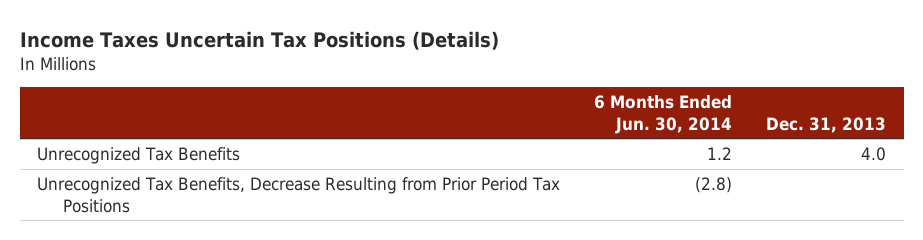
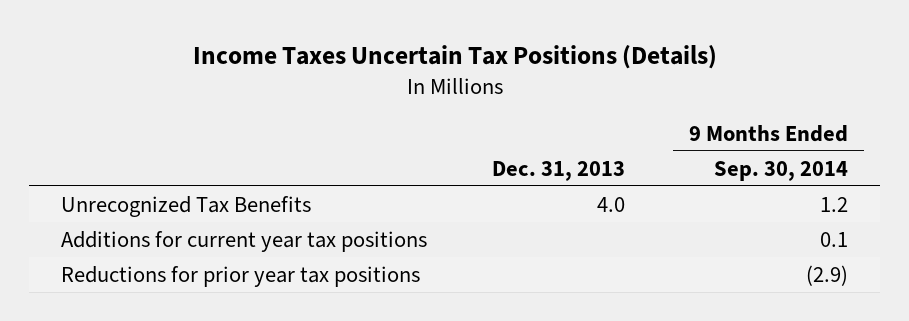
- | 6 Months Ended Jun. 30, 2014 | Dec. 31, 2013
+ | Dec. 31, 2013 | 9 Months Ended Sep. 30, 2014
- Unrecognized Tax Benefits, Decrease Resulting from Prior Period Tax Positions | (2.8) |
+ Additions for current year tax positions | | 0.1
+ Reductions for prior year tax positions | | (2.9)

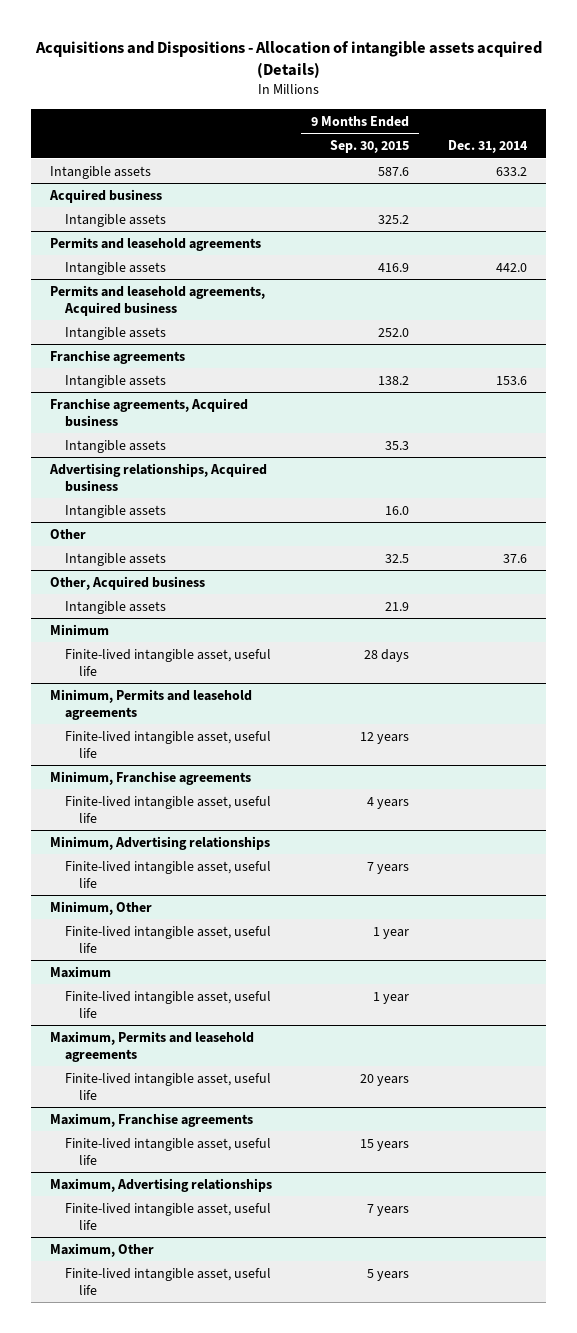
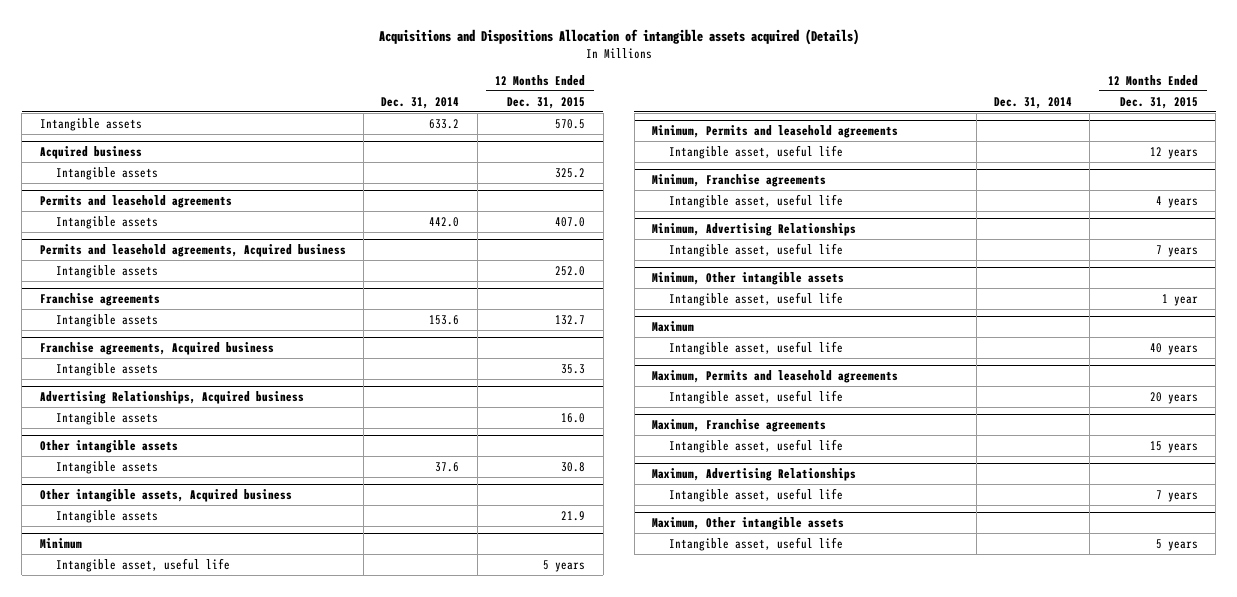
- Acquisitions and Dispositions - Allocation of intangible assets acquired (Details)
+ Acquisitions and Dispositions Allocation of intangible assets acquired (Details)
- | 9 Months Ended Sep. 30, 2015 | Dec. 31, 2014
+ | Dec. 31, 2014 | 12 Months Ended Dec. 31, 2015
- Advertising relationships, Acquired business
+ Advertising Relationships, Acquired business
- Other
+ Other intangible assets
- Other, Acquired business
+ Other intangible assets, Acquired business
@ Minimum
- Finite-lived intangible asset, useful life | 28 days |
+ Intangible asset, useful life | | 5 years
@ Minimum, Permits and leasehold agreements
- Finite-lived intangible asset, useful life | 12 years |
+ Intangible asset, useful life | | 12 years
@ Minimum, Franchise agreements
- Finite-lived intangible asset, useful life | 4 years |
- Minimum, Advertising relationships
- Finite-lived intangible asset, useful life | 7 years |
- Minimum, Other
- Finite-lived intangible asset, useful life | 1 year |
@ Minimum, Franchise agreements
+ Intangible asset, useful life | | 4 years
+ Minimum, Advertising Relationships
+ Intangible asset, useful life | | 7 years
+ Minimum, Other intangible assets
+ Intangible asset, useful life | | 1 year
@ Maximum
- Finite-lived intangible asset, useful life | 1 year |
+ Intangible asset, useful life | | 40 years
@ Maximum, Permits and leasehold agreements
- Finite-lived intangible asset, useful life | 20 years |
+ Intangible asset, useful life | | 20 years
@ Maximum, Franchise agreements
- Finite-lived intangible asset, useful life | 15 years |
- Maximum, Advertising relationships
- Finite-lived intangible asset, useful life | 7 years |
- Maximum, Other
- Finite-lived intangible asset, useful life | 5 years |
@ Maximum, Franchise agreements
+ Intangible asset, useful life | | 15 years
+ Maximum, Advertising Relationships
+ Intangible asset, useful life | | 7 years
+ Maximum, Other intangible assets
+ Intangible asset, useful life | | 5 years

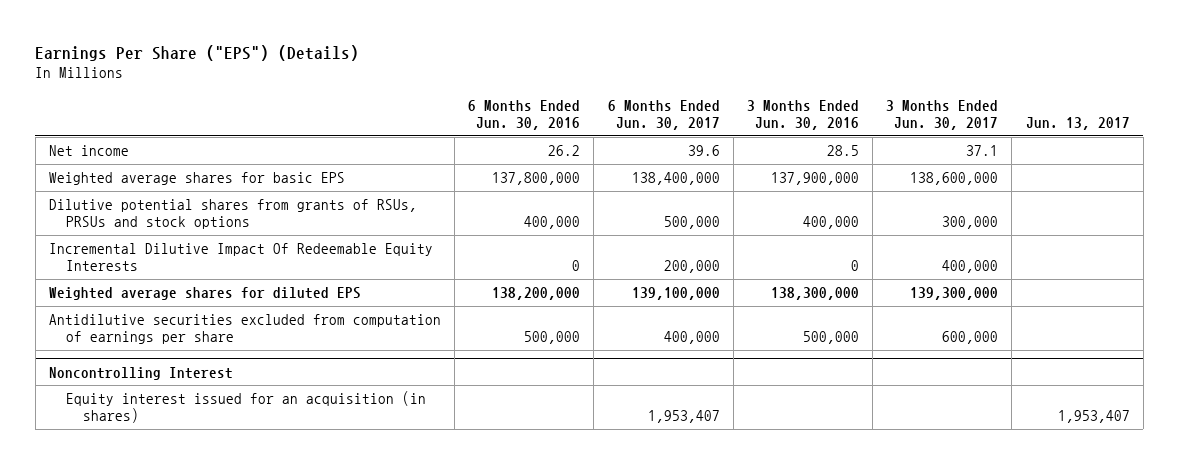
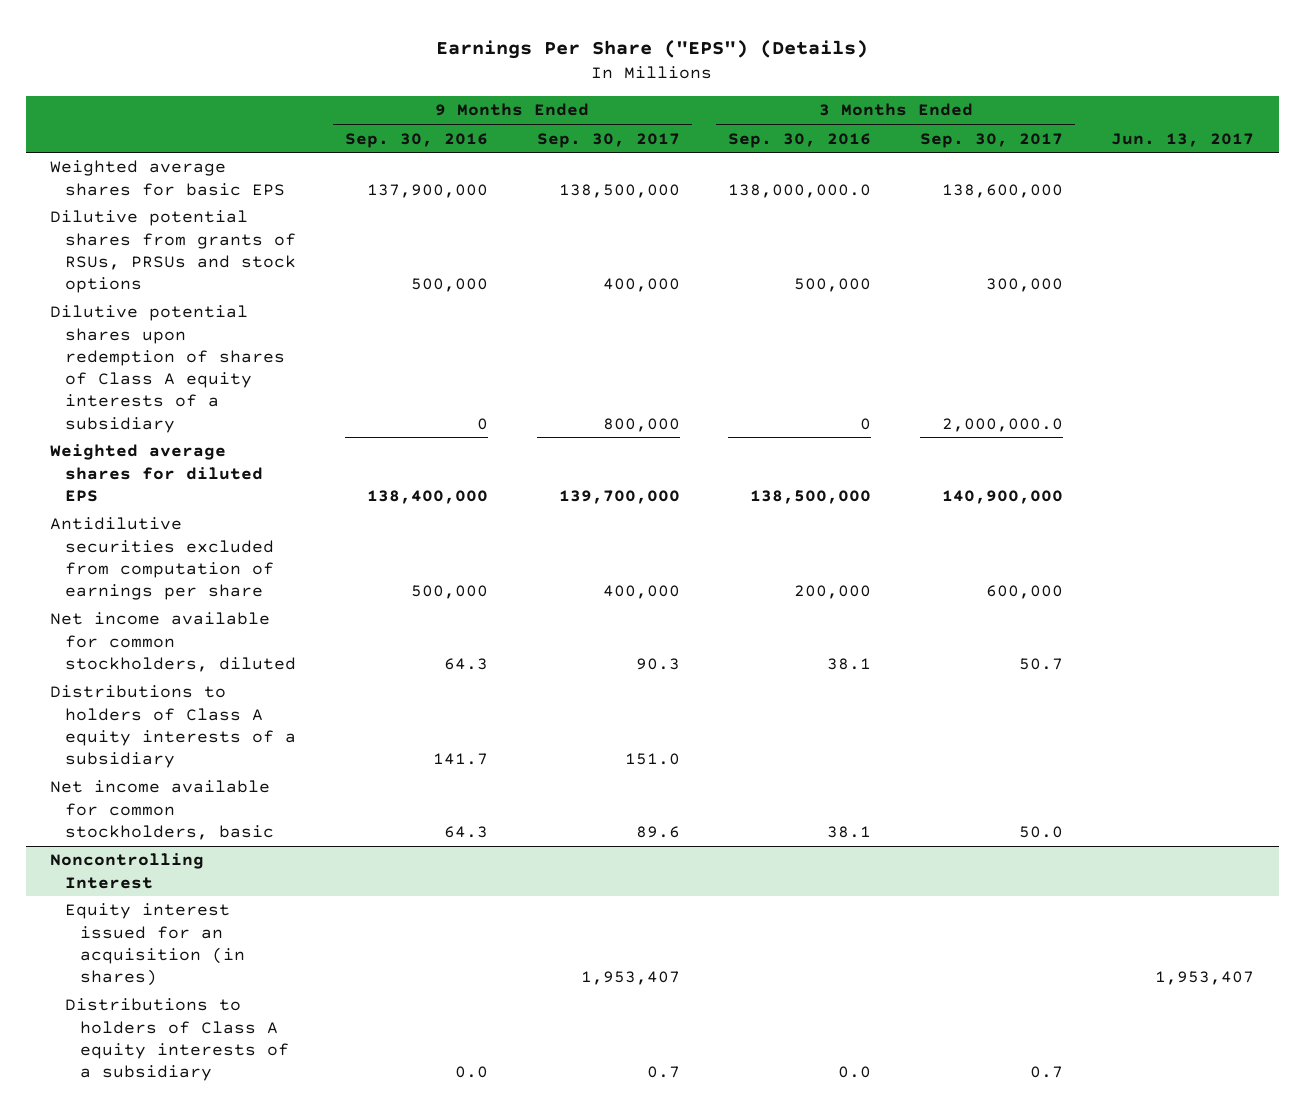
- | 6 Months Ended Jun. 30, 2016 | 6 Months Ended Jun. 30, 2017 | 3 Months Ended Jun. 30, 2016 | 3 Months Ended Jun. 30, 2017 | Jun. 13, 2017
+ | 9 Months Ended Sep. 30, 2016 | 9 Months Ended Sep. 30, 2017 | 3 Months Ended Sep. 30, 2016 | 3 Months Ended Sep. 30, 2017 | Jun. 13, 2017
- Net income | 26.2 | 39.6 | 28.5 | 37.1 |
- Incremental Dilutive Impact Of Redeemable Equity Interests | 0 | 200,000 | 0 | 400,000 |
+ Dilutive potential shares upon redemption of shares of Class A equity interests of a subsidiary | 0 | 800,000 | 0 | 2,000,000.0 |
+ Net income available for common stockholders, diluted | 64.3 | 90.3 | 38.1 | 50.7 |
+ Distributions to holders of Class A equity interests of a subsidiary | 141.7 | 151.0 | | |
+ Net income available for common stockholders, basic | 64.3 | 89.6 | 38.1 | 50.0 |
@ Noncontrolling Interest
+ Distributions to holders of Class A equity interests of a subsidiary | 0.0 | 0.7 | 0.0 | 0.7 |

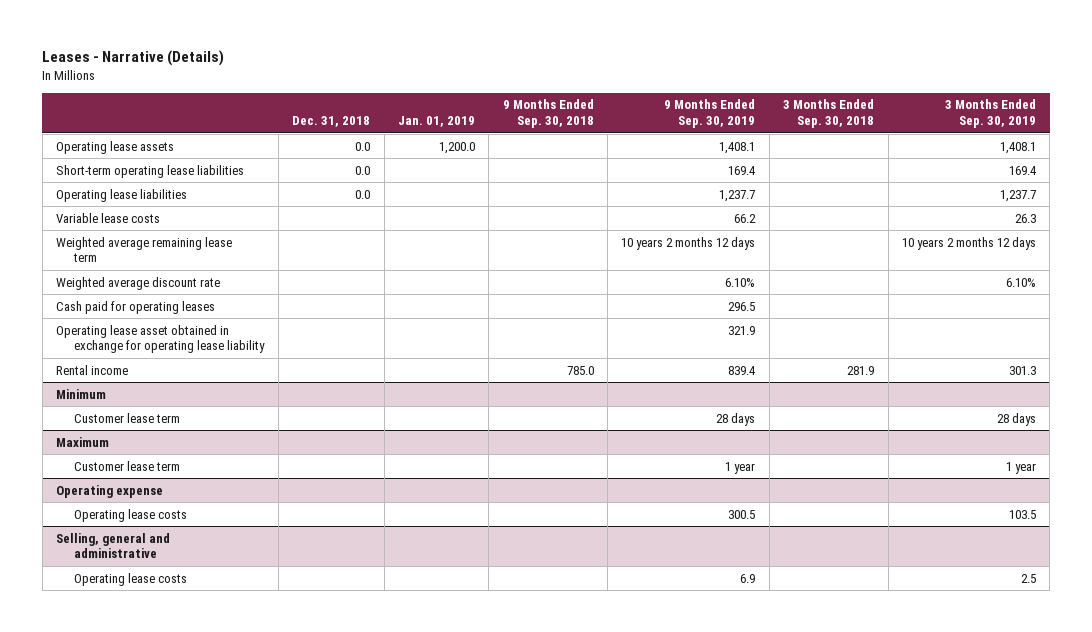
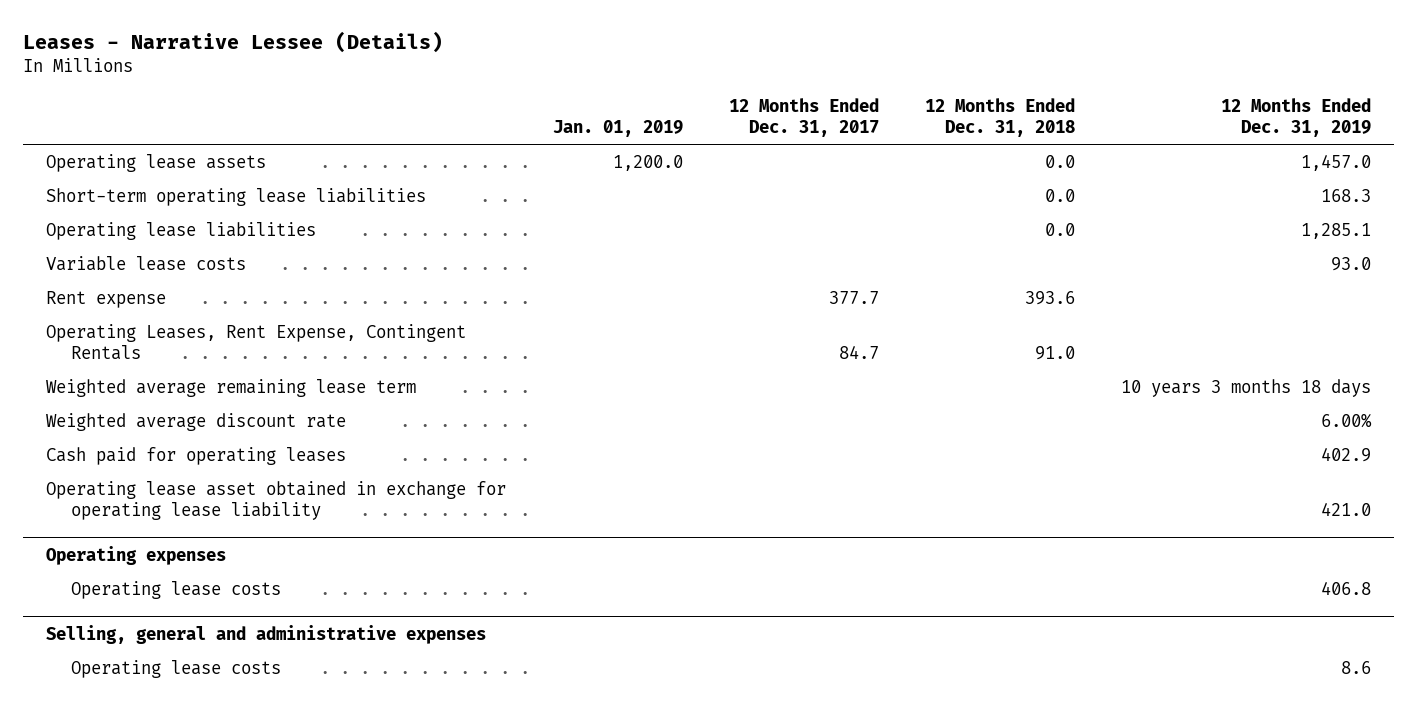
- Leases - Narrative (Details)
+ Leases - Narrative Lessee (Details)
- | Dec. 31, 2018 | Jan. 01, 2019 | 9 Months Ended Sep. 30, 2018 | 9 Months Ended Sep. 30, 2019 | 3 Months Ended Sep. 30, 2018 | 3 Months Ended Sep. 30, 2019
+ | Jan. 01, 2019 | 12 Months Ended Dec. 31, 2017 | 12 Months Ended Dec. 31, 2018 | 12 Months Ended Dec. 31, 2019
+ Rent expense | | 377.7 | 393.6 |
+ Operating Leases, Rent Expense, Contingent Rentals | | 84.7 | 91.0 |
- Rental income | | | 785.0 | 839.4 | 281.9 | 301.3
- Minimum
- Customer lease term | | | | 28 days | | 28 days
- Maximum
- Customer lease term | | | | 1 year | | 1 year
- Operating expense
+ Operating expenses
- Selling, general and administrative
+ Selling, general and administrative expenses

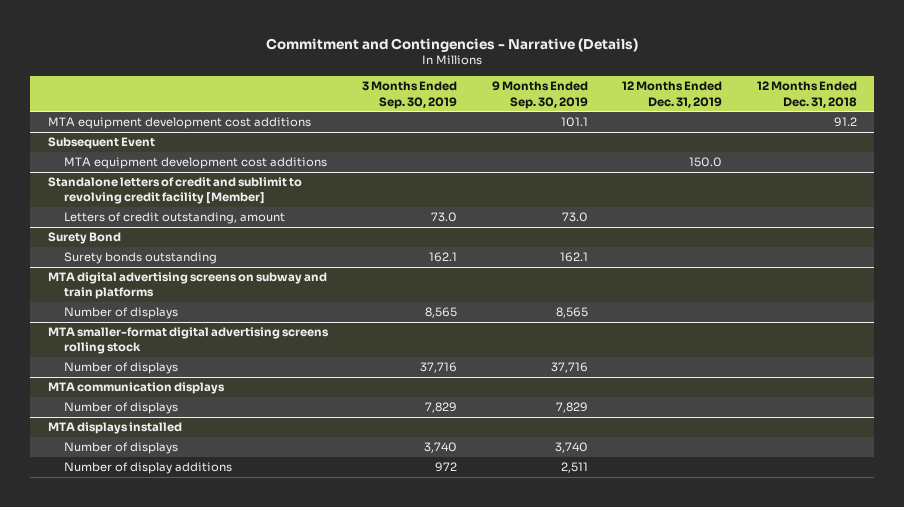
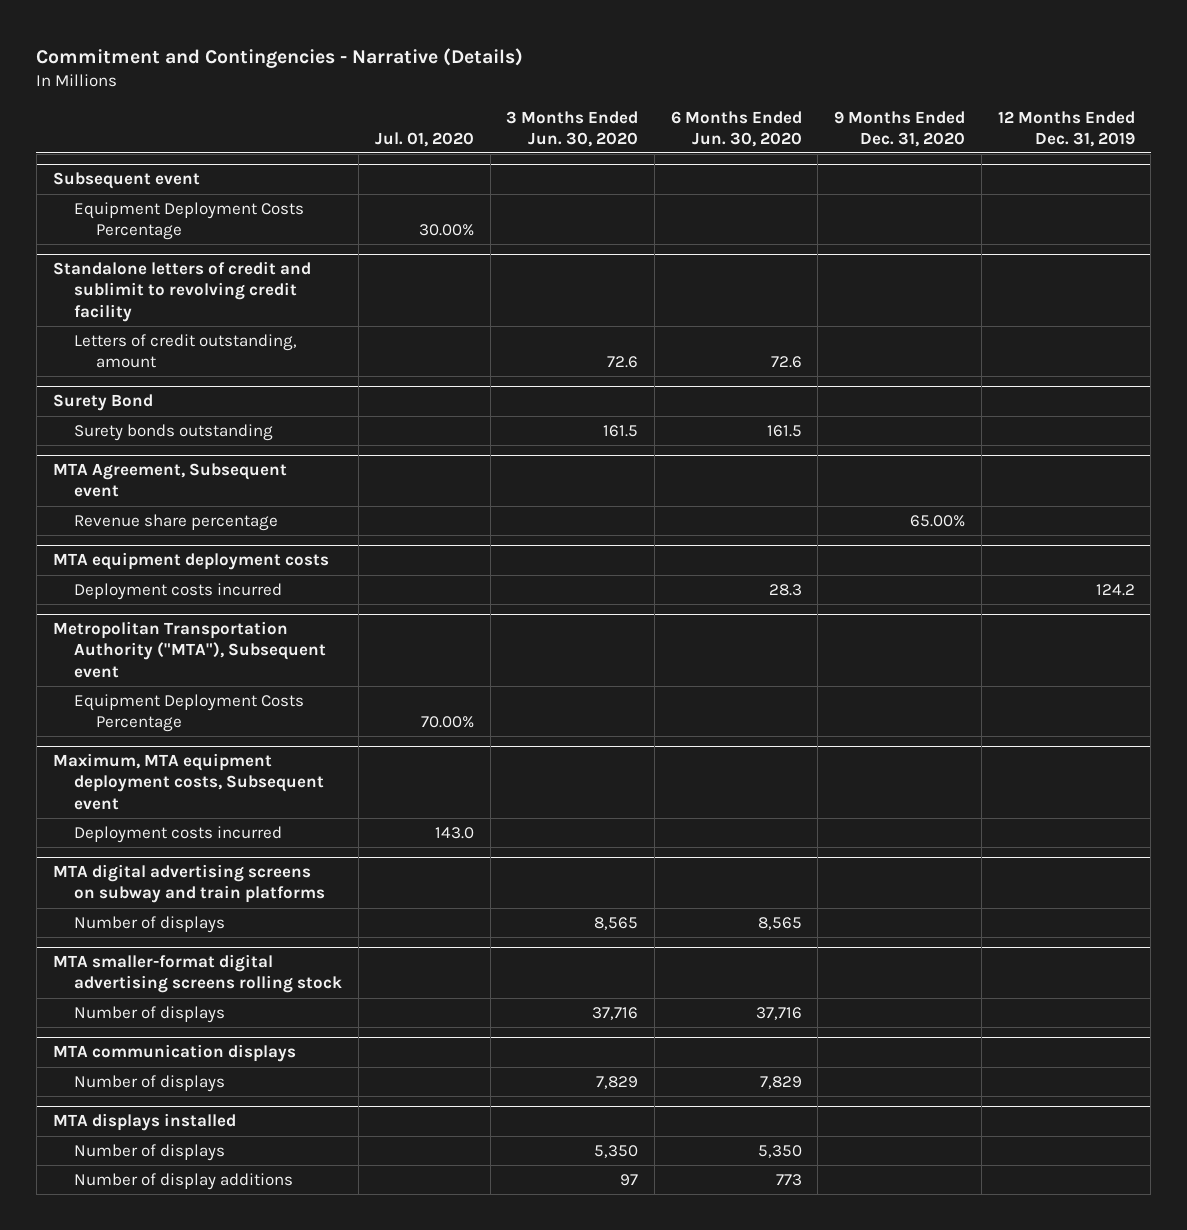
- | 3 Months Ended Sep. 30, 2019 | 9 Months Ended Sep. 30, 2019 | 12 Months Ended Dec. 31, 2019 | 12 Months Ended Dec. 31, 2018
+ | Jul. 01, 2020 | 3 Months Ended Jun. 30, 2020 | 6 Months Ended Jun. 30, 2020 | 9 Months Ended Dec. 31, 2020 | 12 Months Ended Dec. 31, 2019
- MTA equipment development cost additions | | 101.1 | | 91.2
- Subsequent Event
- MTA equipment development cost additions | | | 150.0 |
- Standalone letters of credit and sublimit to revolving credit facility [Member]
+ Subsequent event
+ Equipment Deployment Costs Percentage | 30.00% | | | |
+ Standalone letters of credit and sublimit to revolving credit facility
+ MTA Agreement, Subsequent event
+ Revenue share percentage | | | | 65.00% |
+ MTA equipment deployment costs
+ Deployment costs incurred | | | 28.3 | | 124.2
+ Metropolitan Transportation Authority ("MTA"), Subsequent event
+ Equipment Deployment Costs Percentage | 70.00% | | | |
+ Maximum, MTA equipment deployment costs, Subsequent event
+ Deployment costs incurred | 143.0 | | | |

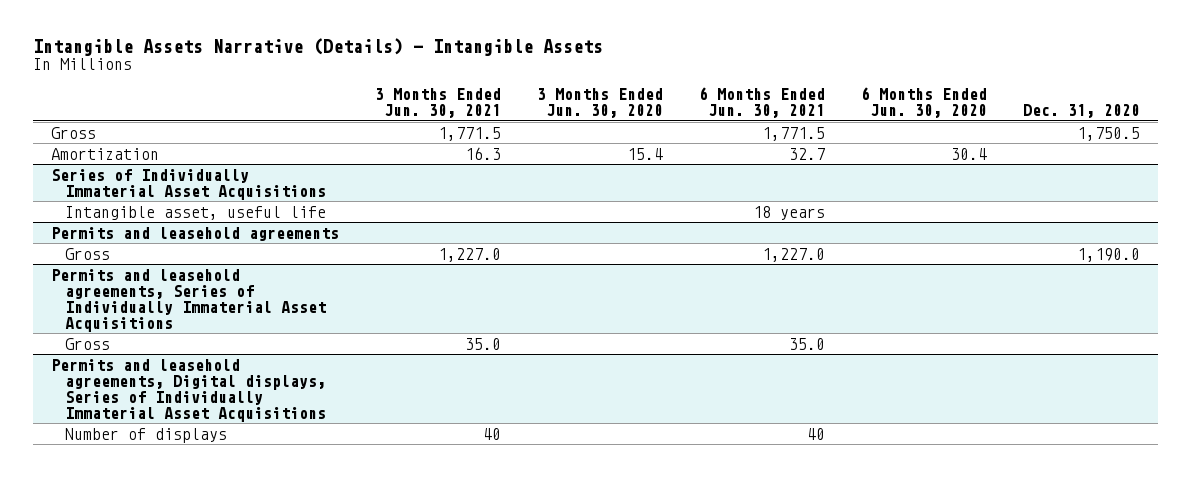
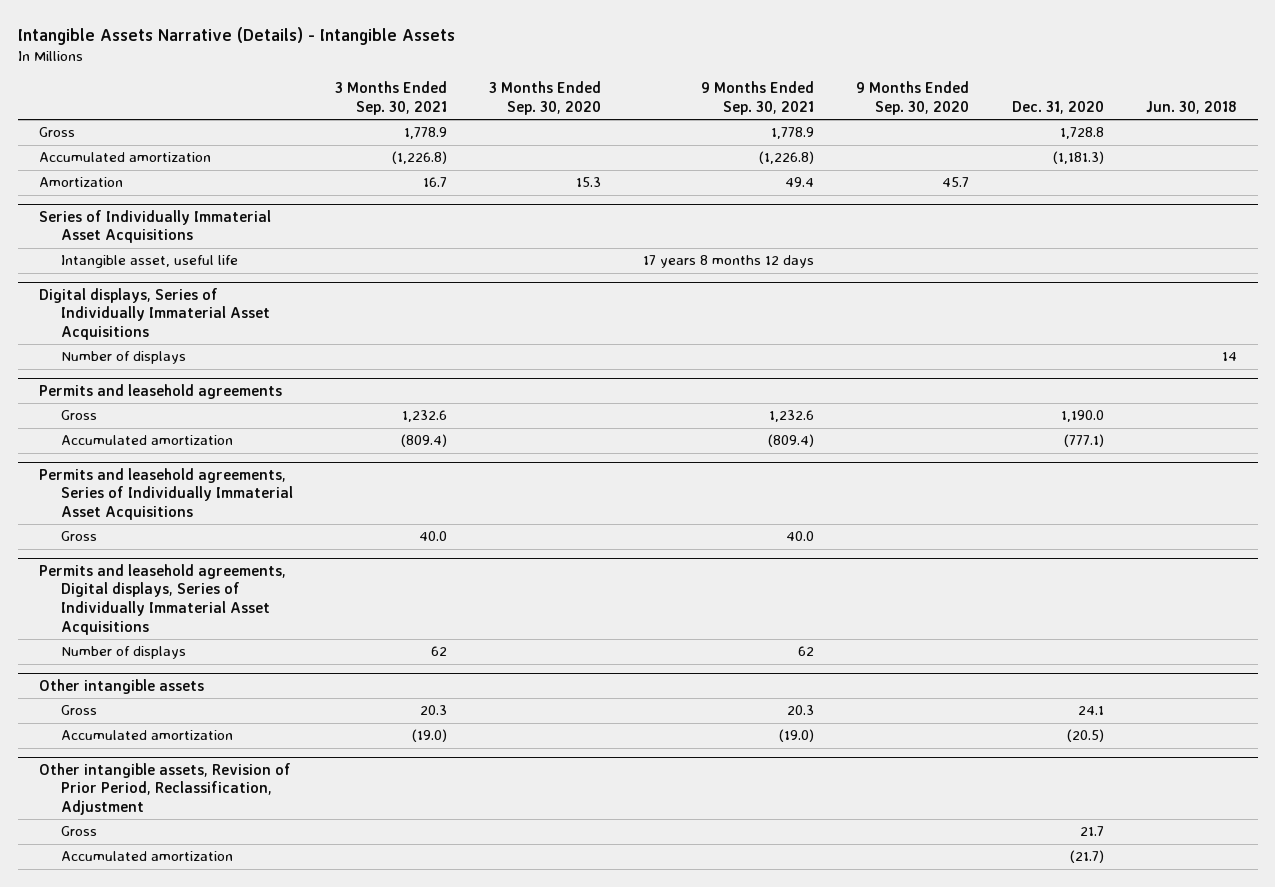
- | 3 Months Ended Jun. 30, 2021 | 3 Months Ended Jun. 30, 2020 | 6 Months Ended Jun. 30, 2021 | 6 Months Ended Jun. 30, 2020 | Dec. 31, 2020
+ | 3 Months Ended Sep. 30, 2021 | 3 Months Ended Sep. 30, 2020 | 9 Months Ended Sep. 30, 2021 | 9 Months Ended Sep. 30, 2020 | Dec. 31, 2020 | Jun. 30, 2018
- Gross | 1,771.5 | | 1,771.5 | | 1,750.5
+ Gross | 1,778.9 | | 1,778.9 | | 1,728.8 |
+ Accumulated amortization | (1,226.8) | | (1,226.8) | | (1,181.3) |
+ Digital displays, Series of Individually Immaterial Asset Acquisitions
+ Number of displays | | | | | | 14
@ Permits and leasehold agreements
+ Accumulated amortization | (809.4) | | (809.4) | | (777.1) |
+ Other intangible assets
+ Gross | 20.3 | | 20.3 | | 24.1 |
+ Accumulated amortization | (19.0) | | (19.0) | | (20.5) |
+ Other intangible assets, Revision of Prior Period, Reclassification, Adjustment
+ Gross | | | | | 21.7 |
+ Accumulated amortization | | | | | (21.7) |

